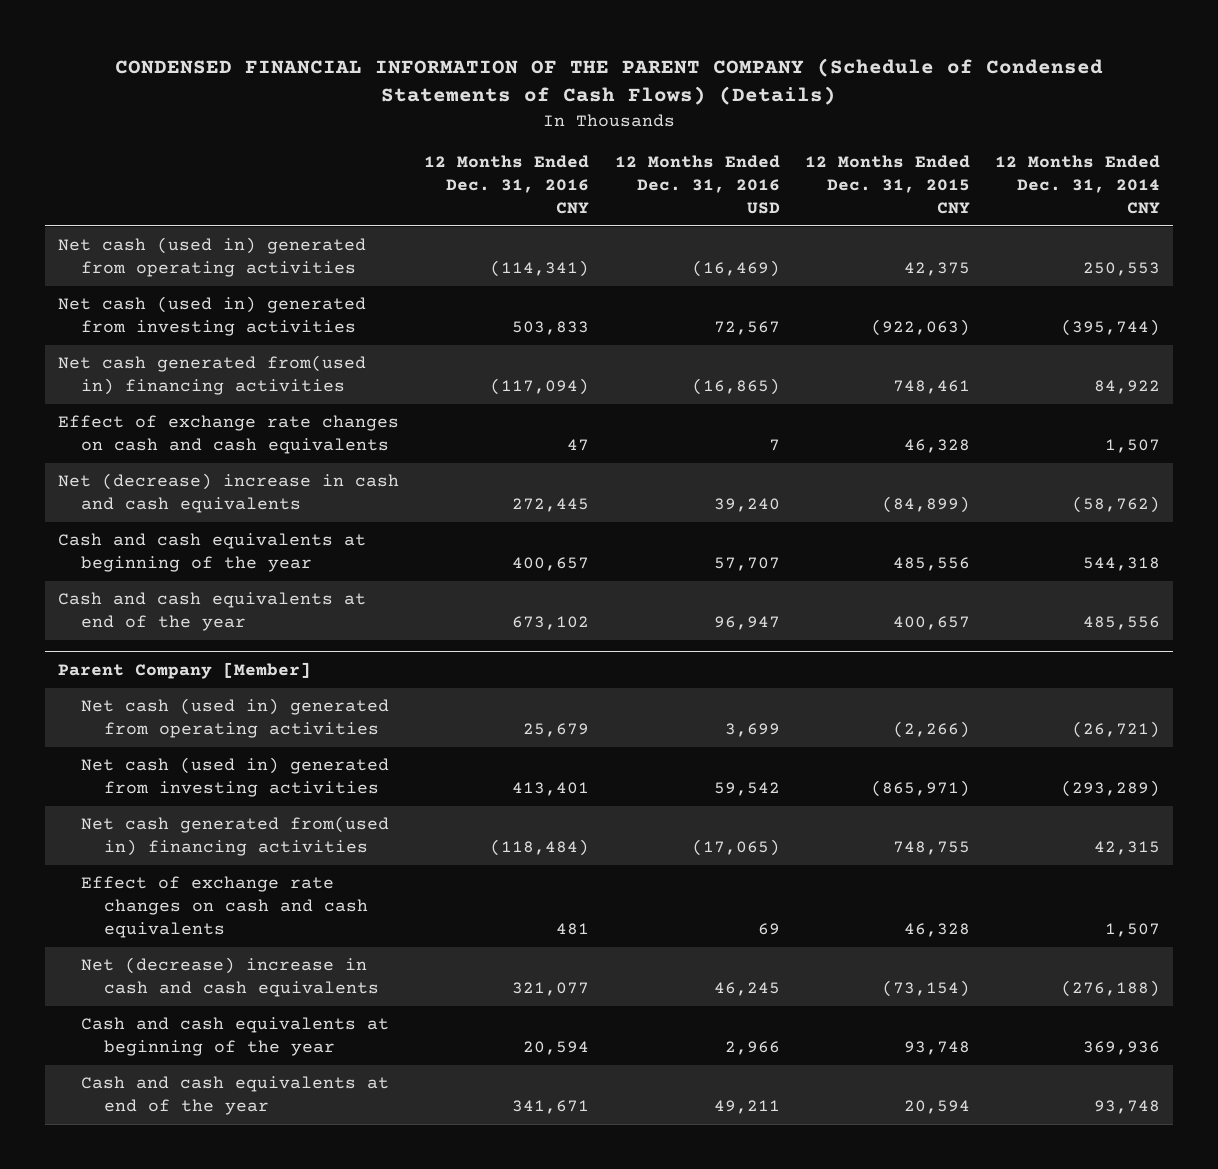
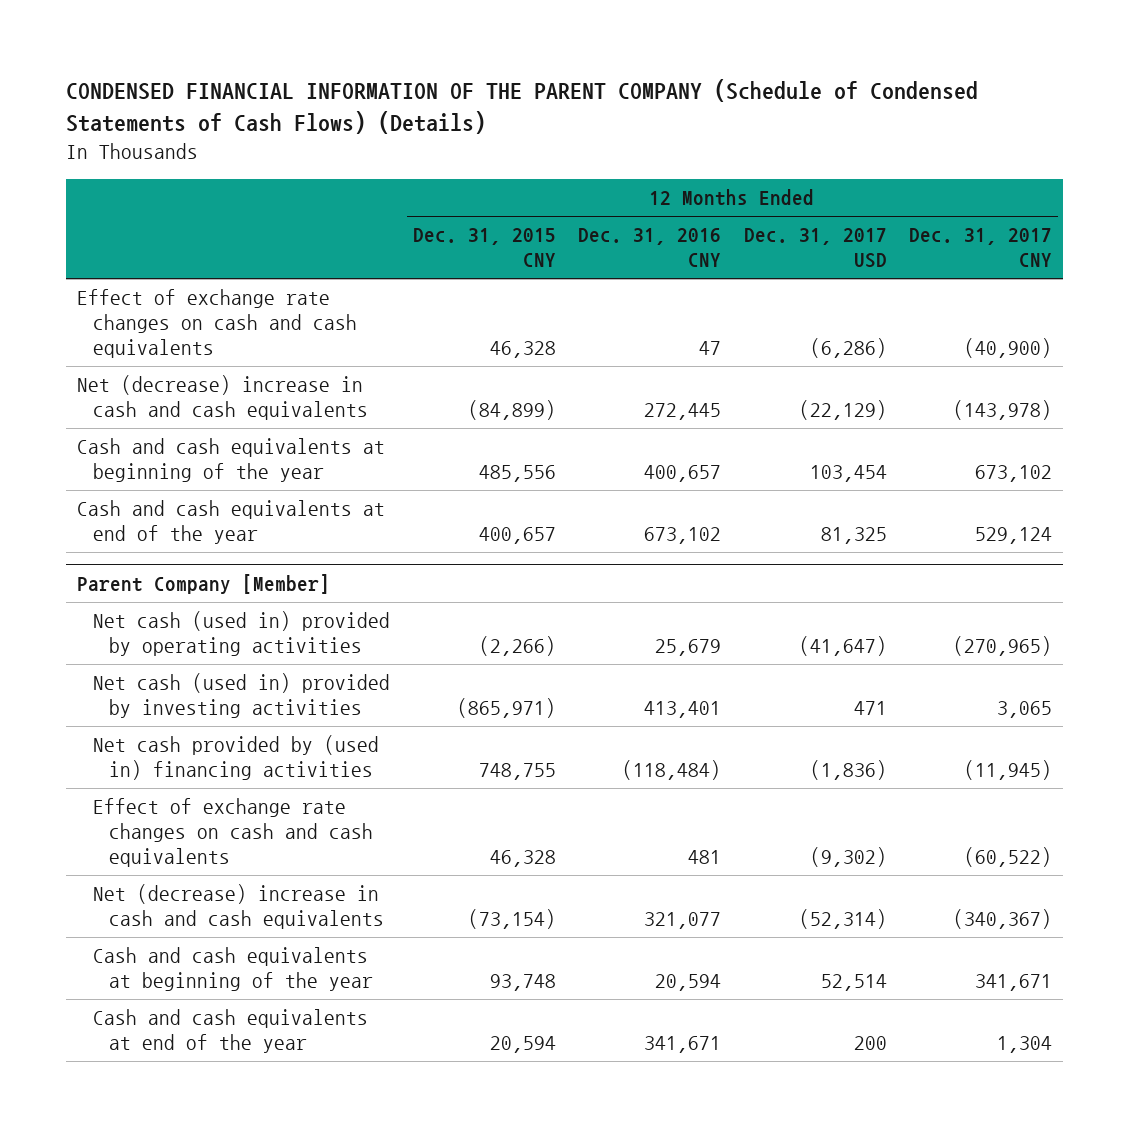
- | 12 Months Ended Dec. 31, 2016 CNY | 12 Months Ended Dec. 31, 2016 USD | 12 Months Ended Dec. 31, 2015 CNY | 12 Months Ended Dec. 31, 2014 CNY
+ | 12 Months Ended Dec. 31, 2015 CNY | 12 Months Ended Dec. 31, 2016 CNY | 12 Months Ended Dec. 31, 2017 USD | 12 Months Ended Dec. 31, 2017 CNY
- Net cash (used in) generated from operating activities | (114,341) | (16,469) | 42,375 | 250,553
- Net cash (used in) generated from investing activities | 503,833 | 72,567 | (922,063) | (395,744)
- Net cash generated from(used in) financing activities | (117,094) | (16,865) | 748,461 | 84,922
@ Parent Company [Member]
- Net cash (used in) generated from operating activities | 25,679 | 3,699 | (2,266) | (26,721)
- Net cash (used in) generated from investing activities | 413,401 | 59,542 | (865,971) | (293,289)
- Net cash generated from(used in) financing activities | (118,484) | (17,065) | 748,755 | 42,315
+ Net cash (used in) provided by operating activities | (2,266) | 25,679 | (41,647) | (270,965)
+ Net cash (used in) provided by investing activities | (865,971) | 413,401 | 471 | 3,065
+ Net cash provided by (used in) financing activities | 748,755 | (118,484) | (1,836) | (11,945)

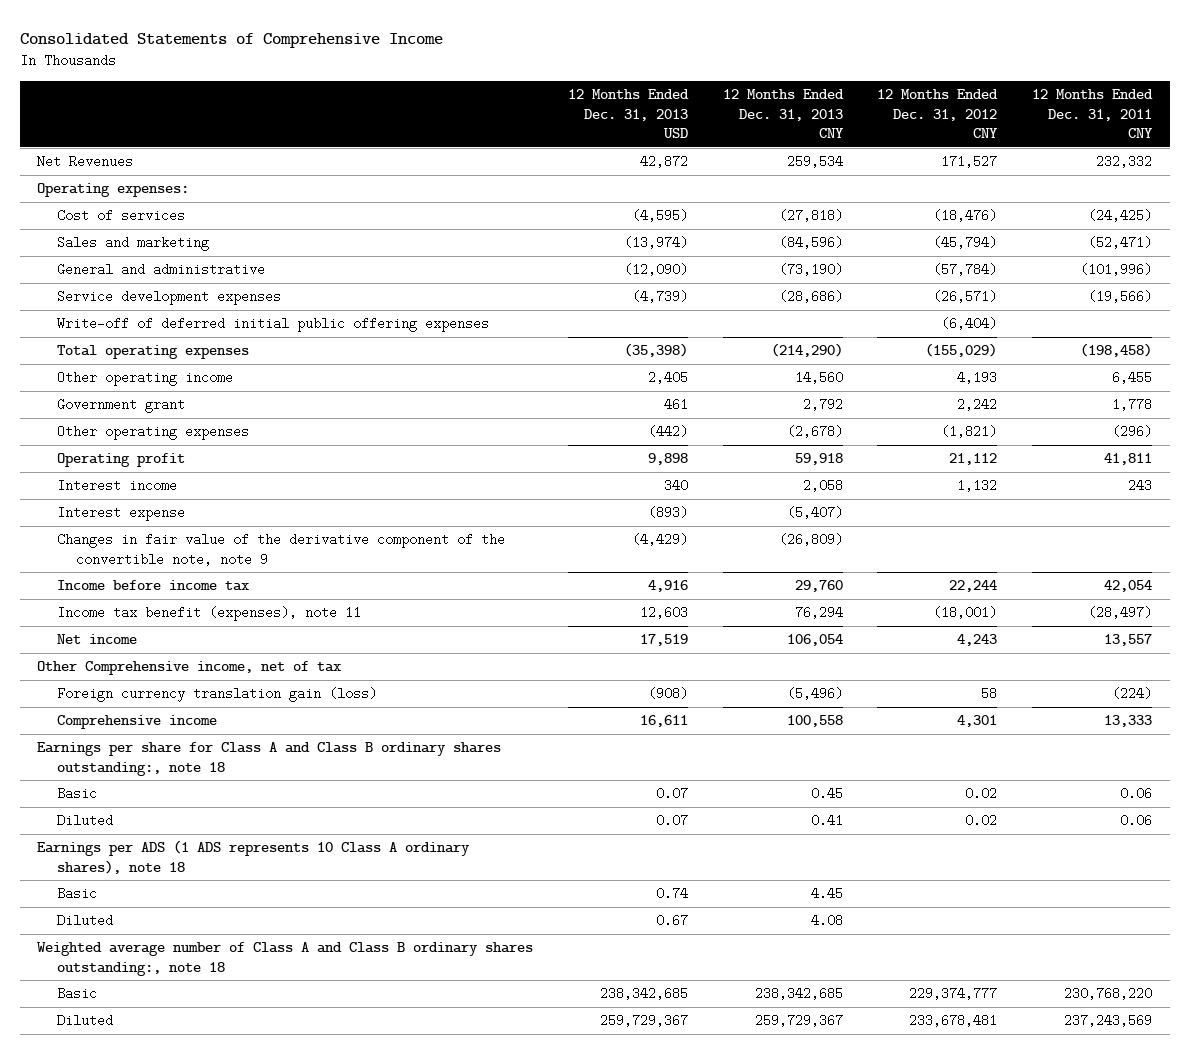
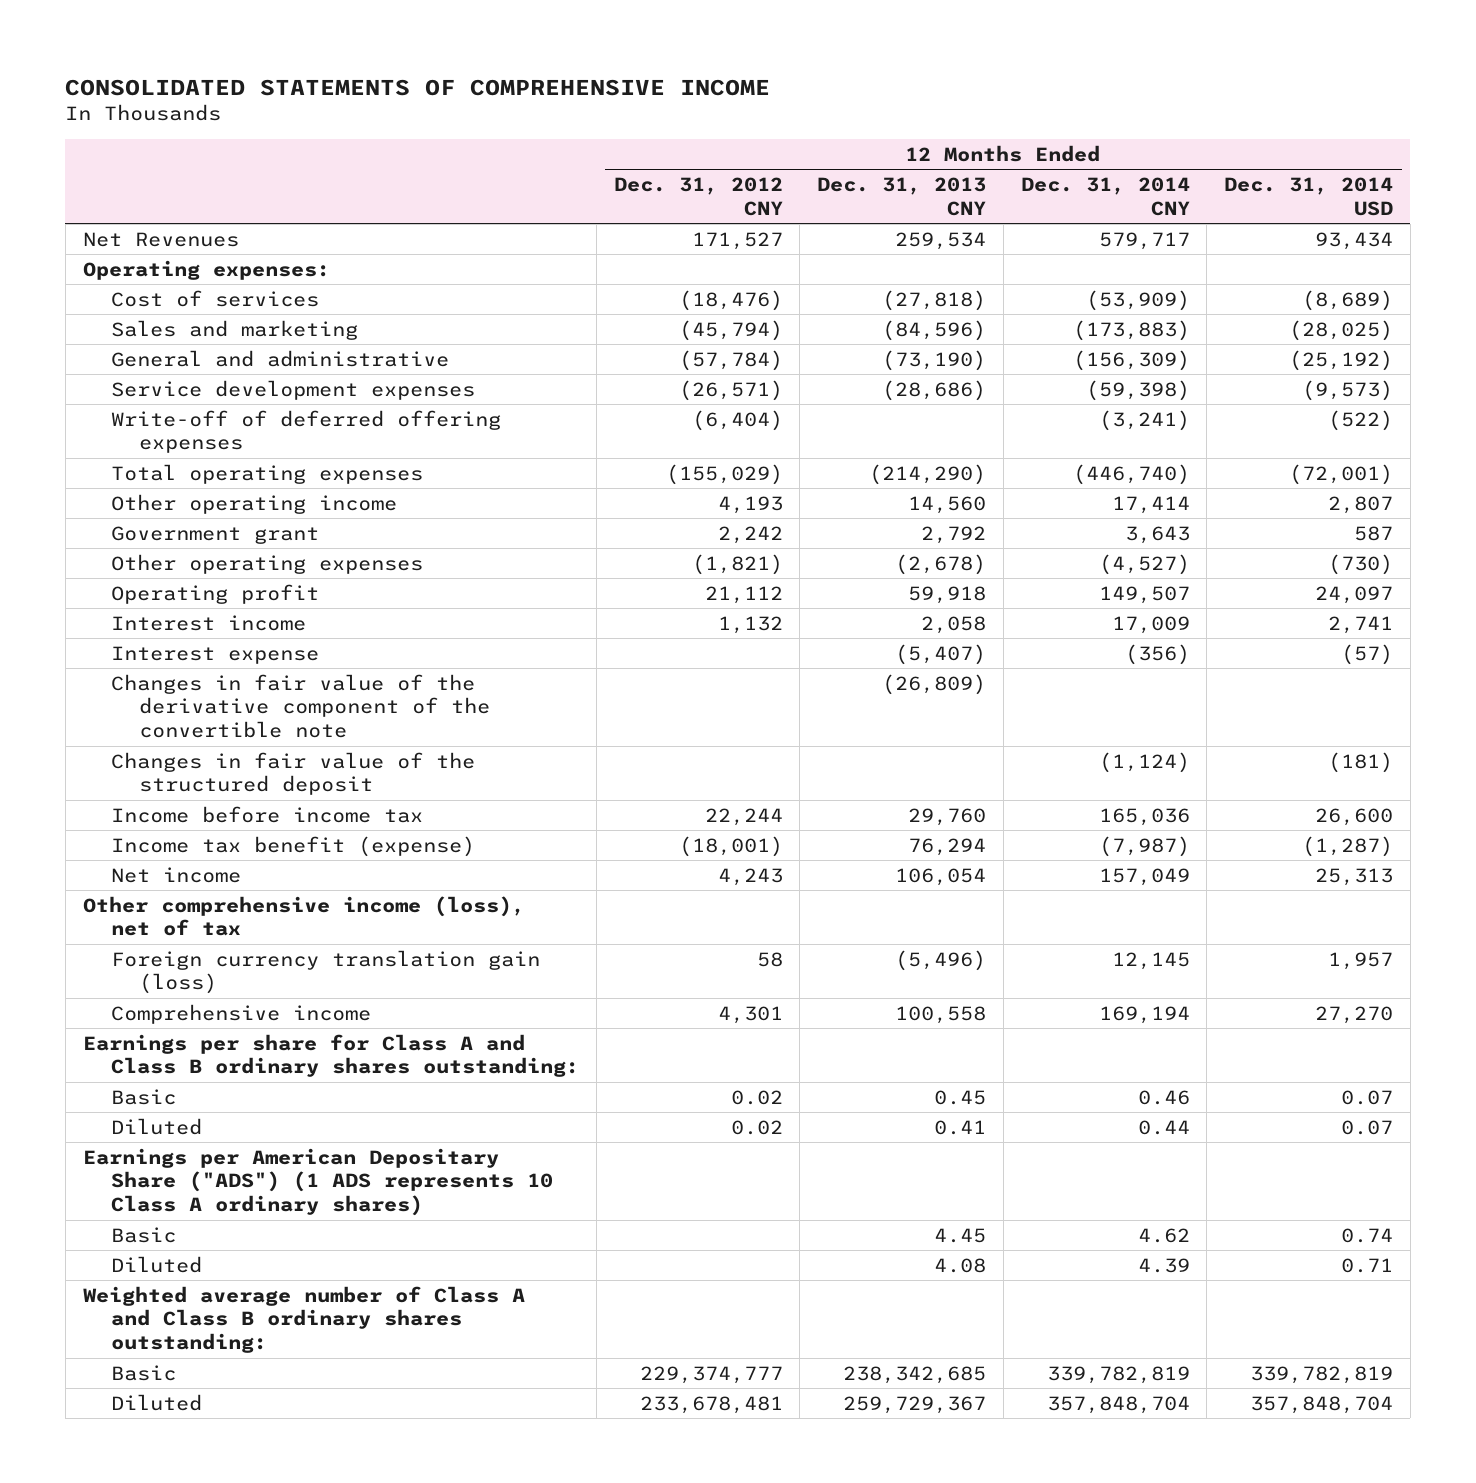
- Consolidated Statements of Comprehensive Income
+ CONSOLIDATED STATEMENTS OF COMPREHENSIVE INCOME
- | 12 Months Ended Dec. 31, 2013 USD | 12 Months Ended Dec. 31, 2013 CNY | 12 Months Ended Dec. 31, 2012 CNY | 12 Months Ended Dec. 31, 2011 CNY
+ | 12 Months Ended Dec. 31, 2012 CNY | 12 Months Ended Dec. 31, 2013 CNY | 12 Months Ended Dec. 31, 2014 CNY | 12 Months Ended Dec. 31, 2014 USD
- Write-off of deferred initial public offering expenses | | | (6,404) |
+ Write-off of deferred offering expenses | (6,404) | | (3,241) | (522)
- Changes in fair value of the derivative component of the convertible note, note 9 | (4,429) | (26,809) | |
+ Changes in fair value of the derivative component of the convertible note | | (26,809) | |
+ Changes in fair value of the structured deposit | | | (1,124) | (181)
- Income tax benefit (expenses), note 11 | 12,603 | 76,294 | (18,001) | (28,497)
+ Income tax benefit (expense) | (18,001) | 76,294 | (7,987) | (1,287)
- Other Comprehensive income, net of tax
+ Other comprehensive income (loss), net of tax
- Earnings per share for Class A and Class B ordinary shares outstanding:, note 18
+ Earnings per share for Class A and Class B ordinary shares outstanding:
- Earnings per ADS (1 ADS represents 10 Class A ordinary shares), note 18
+ Earnings per American Depositary Share ("ADS") (1 ADS represents 10 Class A ordinary shares)
- Weighted average number of Class A and Class B ordinary shares outstanding:, note 18
+ Weighted average number of Class A and Class B ordinary shares outstanding:

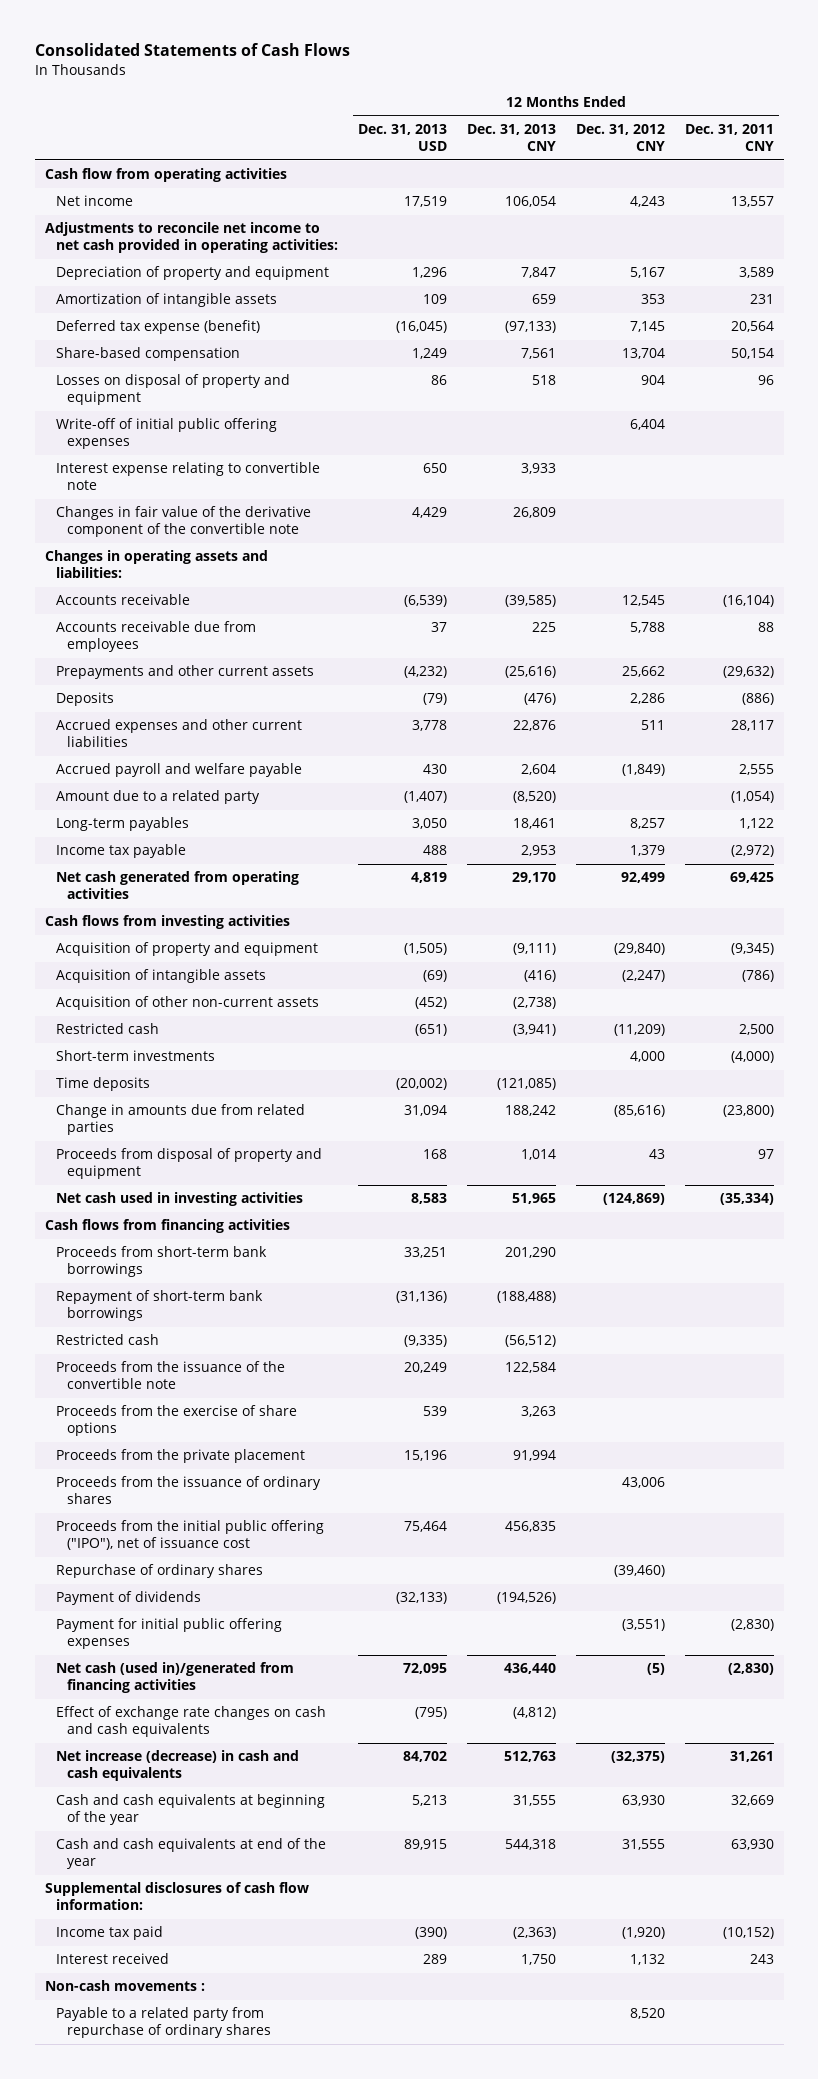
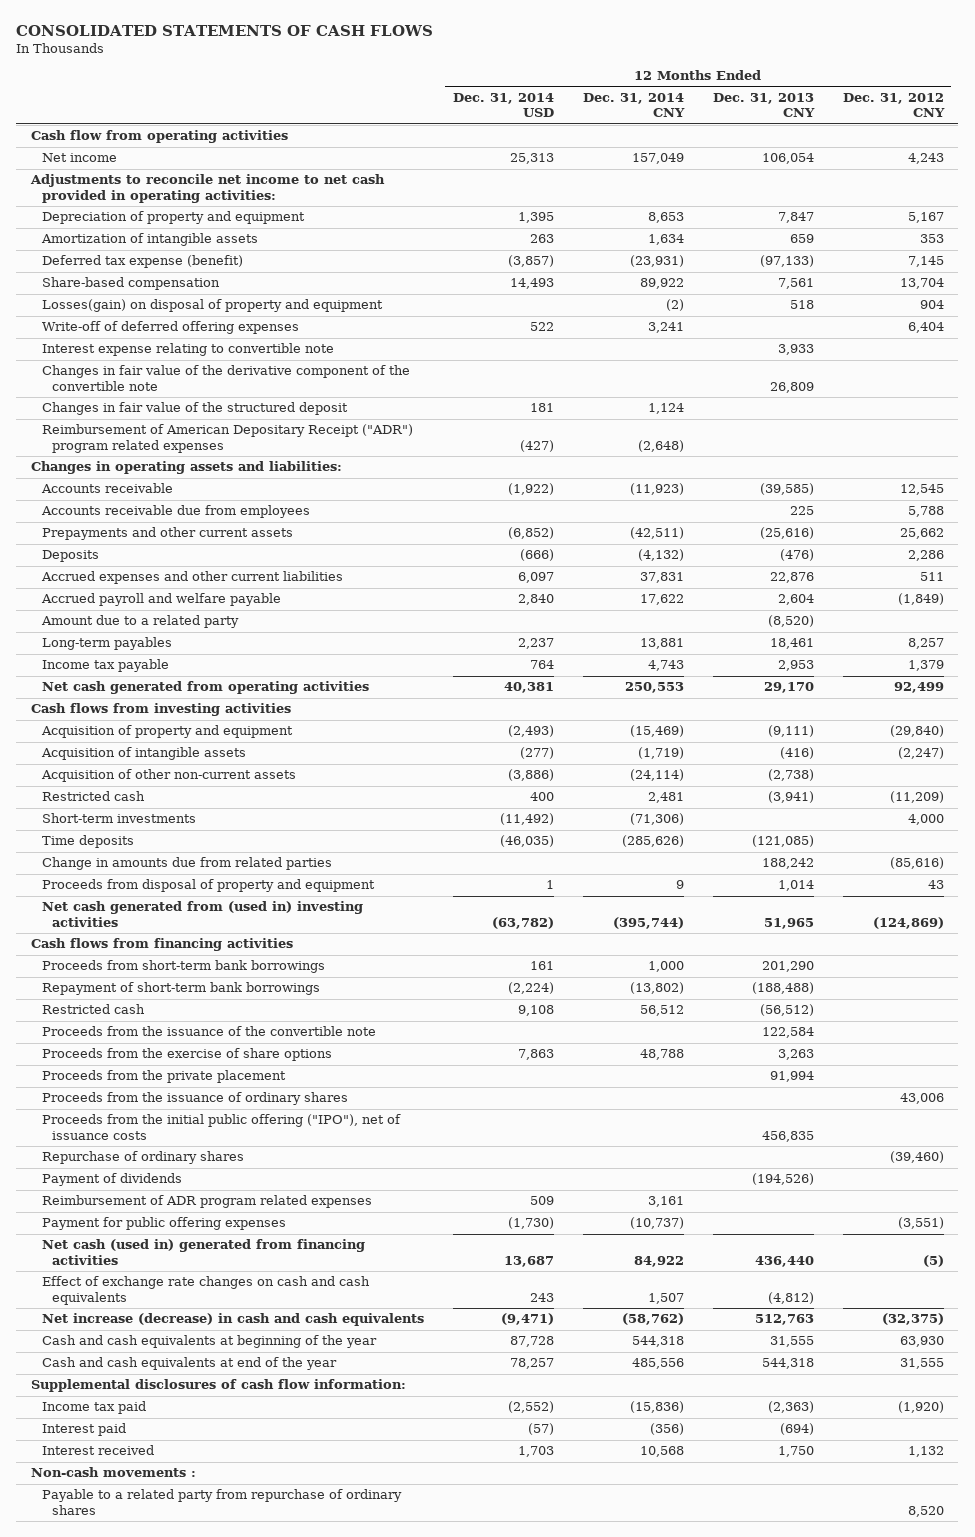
- Consolidated Statements of Cash Flows
+ CONSOLIDATED STATEMENTS OF CASH FLOWS
- | 12 Months Ended Dec. 31, 2013 USD | 12 Months Ended Dec. 31, 2013 CNY | 12 Months Ended Dec. 31, 2012 CNY | 12 Months Ended Dec. 31, 2011 CNY
+ | 12 Months Ended Dec. 31, 2014 USD | 12 Months Ended Dec. 31, 2014 CNY | 12 Months Ended Dec. 31, 2013 CNY | 12 Months Ended Dec. 31, 2012 CNY
- Losses on disposal of property and equipment | 86 | 518 | 904 | 96
- Write-off of initial public offering expenses | | | 6,404 |
+ Losses(gain) on disposal of property and equipment | | (2) | 518 | 904
+ Write-off of deferred offering expenses | 522 | 3,241 | | 6,404
+ Changes in fair value of the structured deposit | 181 | 1,124 | |
+ Reimbursement of American Depositary Receipt ("ADR") program related expenses | (427) | (2,648) | |
- Net cash used in investing activities | 8,583 | 51,965 | (124,869) | (35,334)
+ Net cash generated from (used in) investing activities | (63,782) | (395,744) | 51,965 | (124,869)
- Proceeds from the initial public offering ("IPO"), net of issuance cost | 75,464 | 456,835 | |
+ Proceeds from the initial public offering ("IPO"), net of issuance costs | | | 456,835 |
- Payment for initial public offering expenses | | | (3,551) | (2,830)
- Net cash (used in)/generated from financing activities | 72,095 | 436,440 | (5) | (2,830)
+ Reimbursement of ADR program related expenses | 509 | 3,161 | |
+ Payment for public offering expenses | (1,730) | (10,737) | | (3,551)
+ Net cash (used in) generated from financing activities | 13,687 | 84,922 | 436,440 | (5)
+ Interest paid | (57) | (356) | (694) |

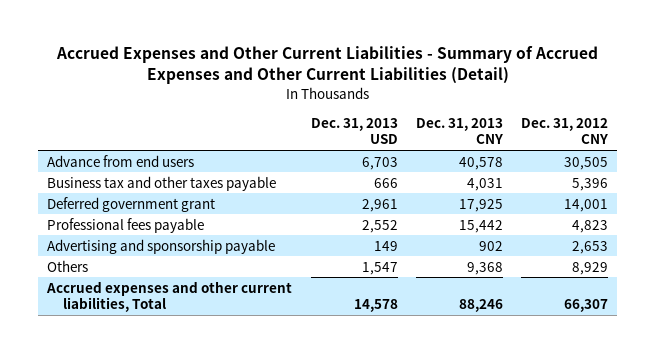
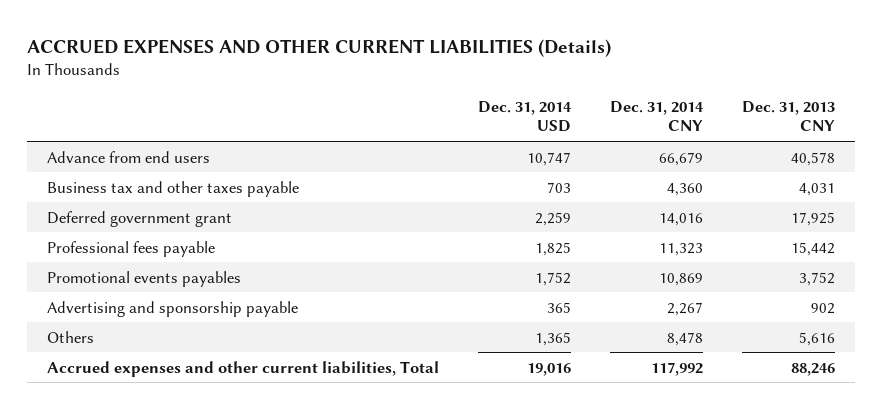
- Accrued Expenses and Other Current Liabilities - Summary of Accrued Expenses and Other Current Liabilities (Detail)
+ ACCRUED EXPENSES AND OTHER CURRENT LIABILITIES (Details)
- | Dec. 31, 2013 USD | Dec. 31, 2013 CNY | Dec. 31, 2012 CNY
+ | Dec. 31, 2014 USD | Dec. 31, 2014 CNY | Dec. 31, 2013 CNY
+ Promotional events payables | 1,752 | 10,869 | 3,752
- Others | 1,547 | 9,368 | 8,929
+ Others | 1,365 | 8,478 | 5,616

